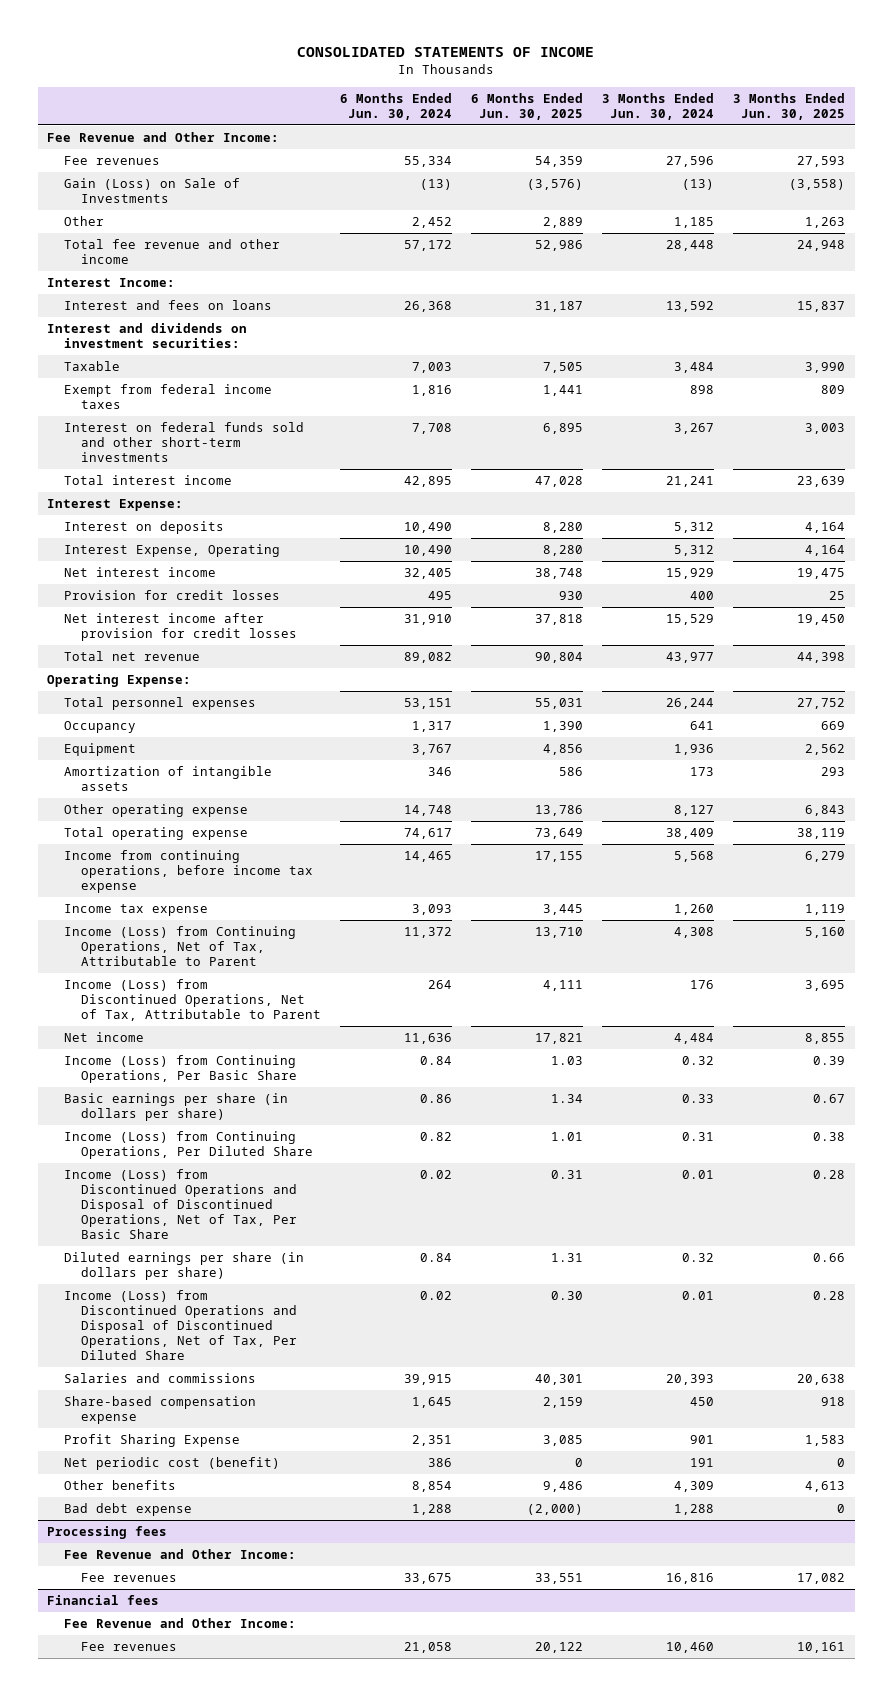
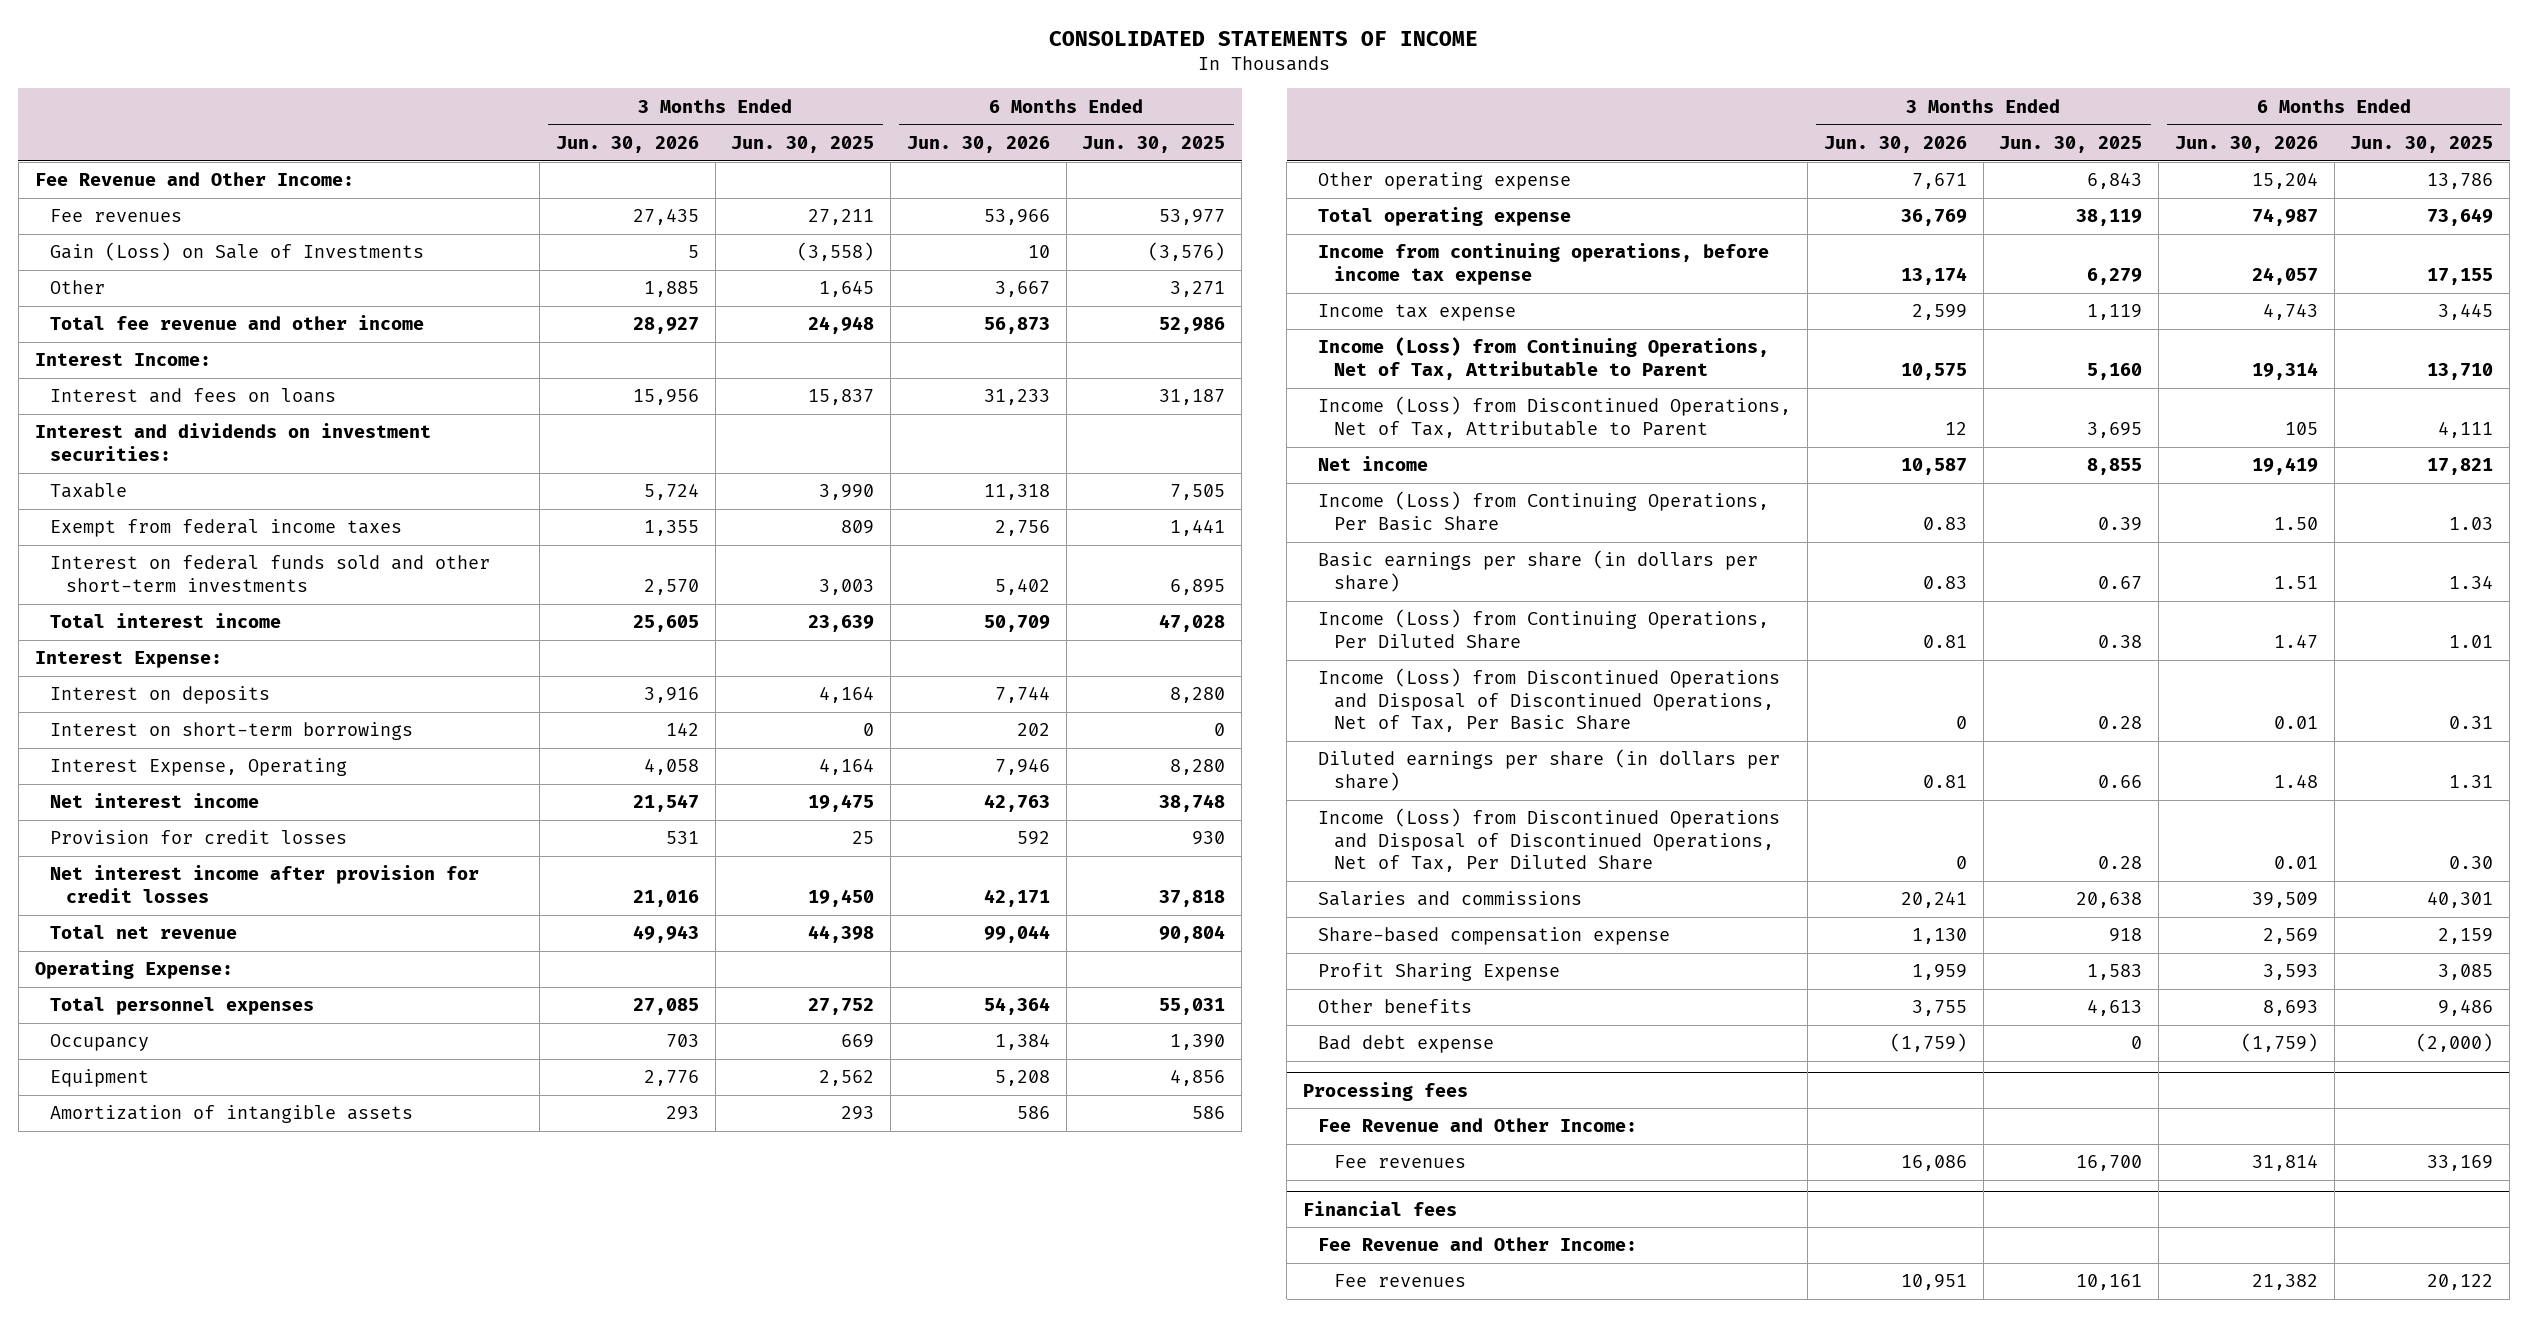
- | 6 Months Ended Jun. 30, 2024 | 6 Months Ended Jun. 30, 2025 | 3 Months Ended Jun. 30, 2024 | 3 Months Ended Jun. 30, 2025
+ | 3 Months Ended Jun. 30, 2026 | 3 Months Ended Jun. 30, 2025 | 6 Months Ended Jun. 30, 2026 | 6 Months Ended Jun. 30, 2025
- Fee revenues | 55,334 | 54,359 | 27,596 | 27,593
+ Fee revenues | 27,435 | 27,211 | 53,966 | 53,977
- Other | 2,452 | 2,889 | 1,185 | 1,263
+ Other | 1,885 | 1,645 | 3,667 | 3,271
+ Interest on short-term borrowings | 142 | 0 | 202 | 0
- Net periodic cost (benefit) | 386 | 0 | 191 | 0
@ Processing fees
- Fee revenues | 33,675 | 33,551 | 16,816 | 17,082
+ Fee revenues | 16,086 | 16,700 | 31,814 | 33,169

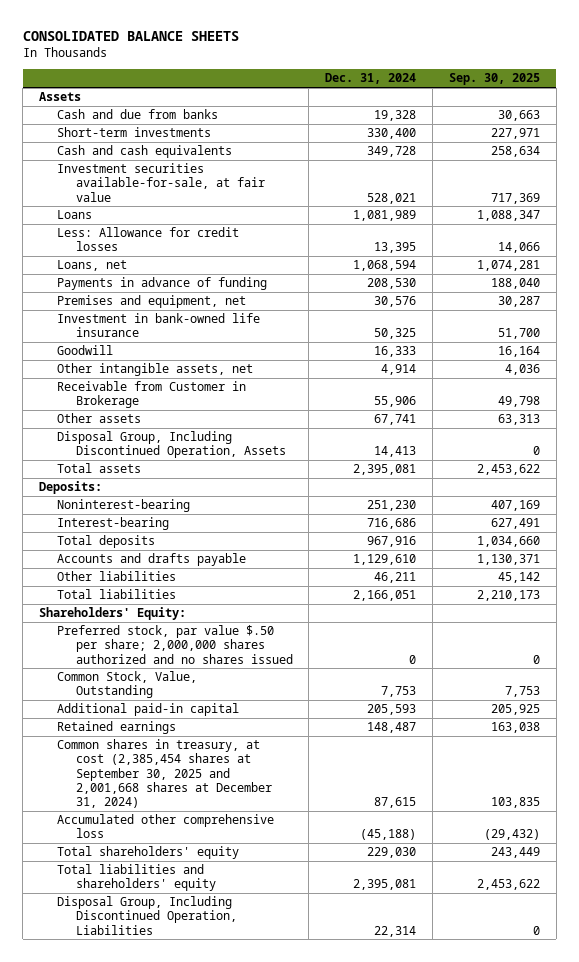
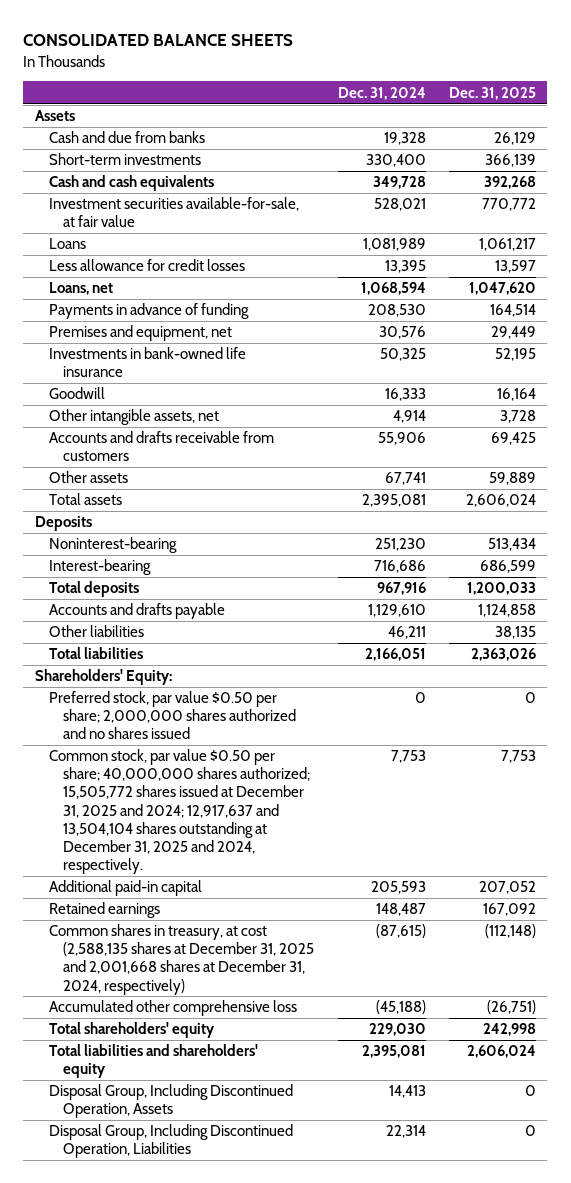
- | Dec. 31, 2024 | Sep. 30, 2025
+ | Dec. 31, 2024 | Dec. 31, 2025
- Less: Allowance for credit losses | 13,395 | 14,066
+ Less allowance for credit losses | 13,395 | 13,597
- Investment in bank-owned life insurance | 50,325 | 51,700
+ Investments in bank-owned life insurance | 50,325 | 52,195
- Receivable from Customer in Brokerage | 55,906 | 49,798
+ Accounts and drafts receivable from customers | 55,906 | 69,425
- Deposits:
+ Deposits
- Preferred stock, par value $.50 per share; 2,000,000 shares authorized and no shares issued | 0 | 0
- Common Stock, Value, Outstanding | 7,753 | 7,753
+ Preferred stock, par value $0.50 per share; 2,000,000 shares authorized and no shares issued | 0 | 0
+ Common stock, par value $0.50 per share; 40,000,000 shares authorized; 15,505,772 shares issued at December 31, 2025 and 2024; 12,917,637 and 13,504,104 shares outstanding at December 31, 2025 and 2024, respectively. | 7,753 | 7,753
- Common shares in treasury, at cost (2,385,454 shares at September 30, 2025 and 2,001,668 shares at December 31, 2024) | 87,615 | 103,835
+ Common shares in treasury, at cost (2,588,135 shares at December 31, 2025 and 2,001,668 shares at December 31, 2024, respectively) | (87,615) | (112,148)
moved down: Disposal Group, Including Discontinued Operation, Assets | 14,413 | 0

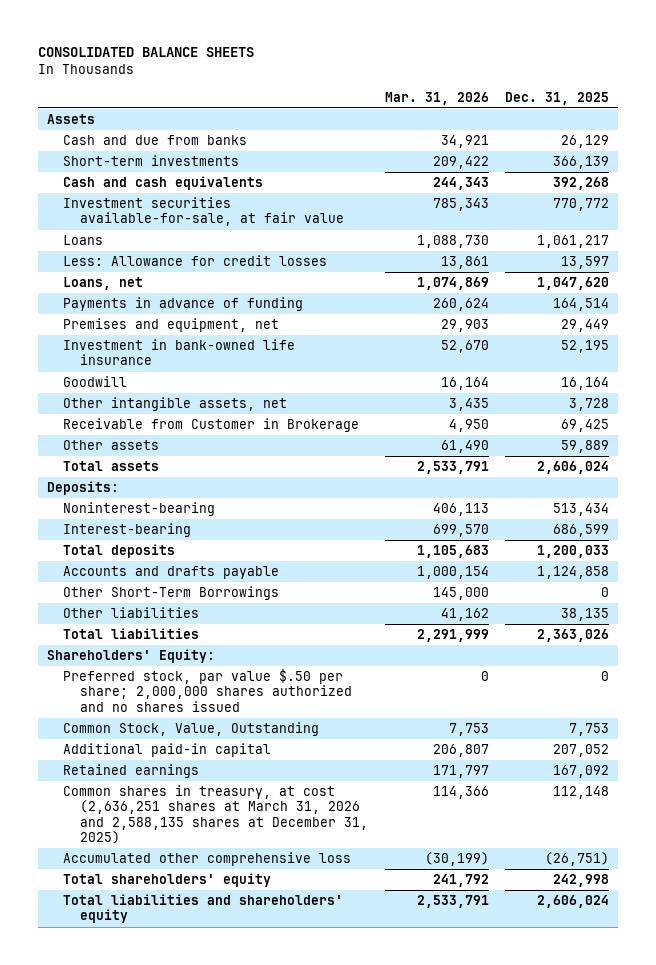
- | Dec. 31, 2024 | Dec. 31, 2025
+ | Mar. 31, 2026 | Dec. 31, 2025
- Less allowance for credit losses | 13,395 | 13,597
+ Less: Allowance for credit losses | 13,861 | 13,597
- Investments in bank-owned life insurance | 50,325 | 52,195
+ Investment in bank-owned life insurance | 52,670 | 52,195
- Accounts and drafts receivable from customers | 55,906 | 69,425
+ Receivable from Customer in Brokerage | 4,950 | 69,425
- Deposits
+ Deposits:
+ Other Short-Term Borrowings | 145,000 | 0
- Preferred stock, par value $0.50 per share; 2,000,000 shares authorized and no shares issued | 0 | 0
- Common stock, par value $0.50 per share; 40,000,000 shares authorized; 15,505,772 shares issued at December 31, 2025 and 2024; 12,917,637 and 13,504,104 shares outstanding at December 31, 2025 and 2024, respectively. | 7,753 | 7,753
+ Preferred stock, par value $.50 per share; 2,000,000 shares authorized and no shares issued | 0 | 0
+ Common Stock, Value, Outstanding | 7,753 | 7,753
- Common shares in treasury, at cost (2,588,135 shares at December 31, 2025 and 2,001,668 shares at December 31, 2024, respectively) | (87,615) | (112,148)
+ Common shares in treasury, at cost (2,636,251 shares at March 31, 2026 and 2,588,135 shares at December 31, 2025) | 114,366 | 112,148
- Disposal Group, Including Discontinued Operation, Assets | 14,413 | 0
- Disposal Group, Including Discontinued Operation, Liabilities | 22,314 | 0

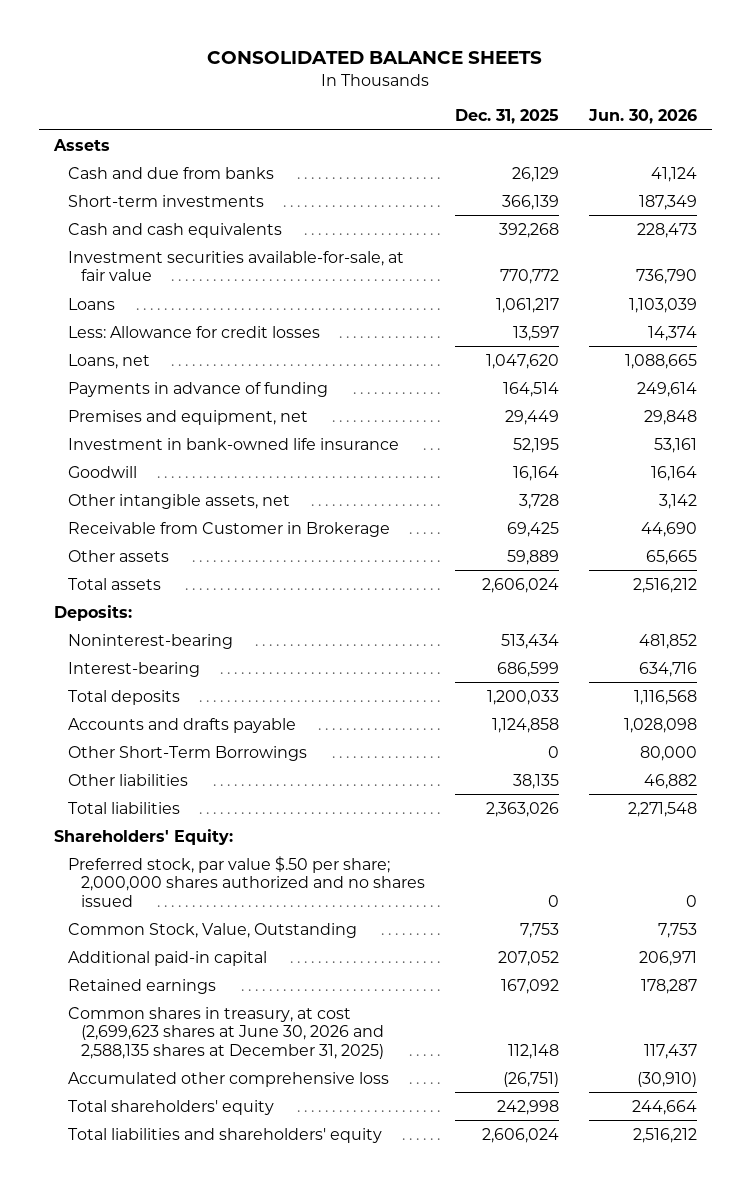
- | Mar. 31, 2026 | Dec. 31, 2025
+ | Dec. 31, 2025 | Jun. 30, 2026
- Common shares in treasury, at cost (2,636,251 shares at March 31, 2026 and 2,588,135 shares at December 31, 2025) | 114,366 | 112,148
+ Common shares in treasury, at cost (2,699,623 shares at June 30, 2026 and 2,588,135 shares at December 31, 2025) | 112,148 | 117,437

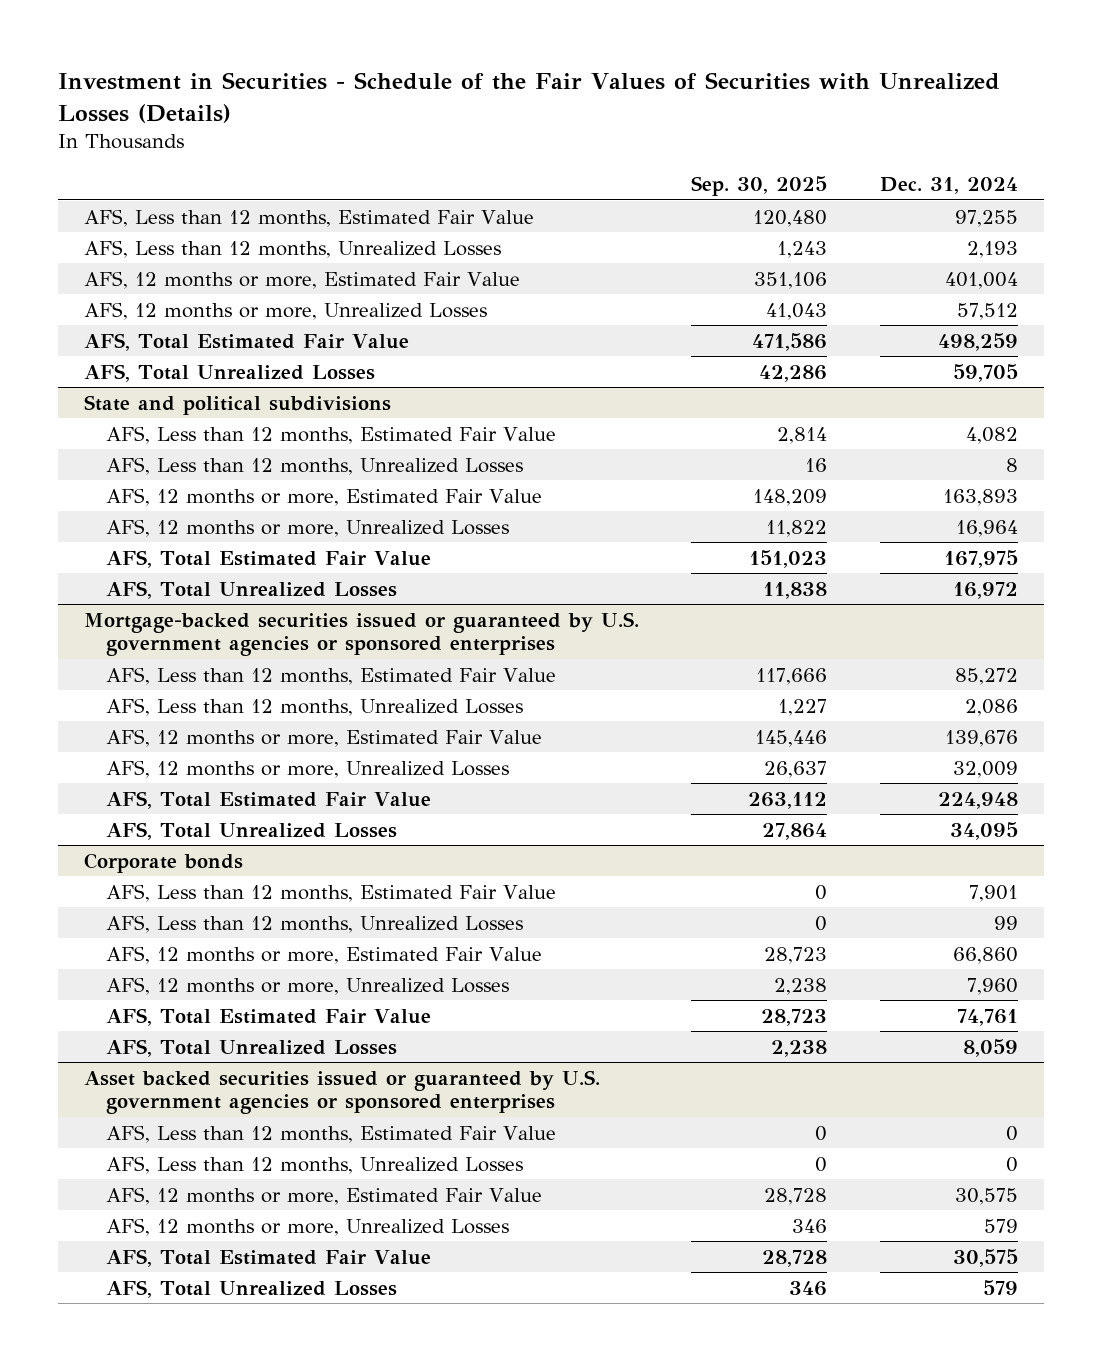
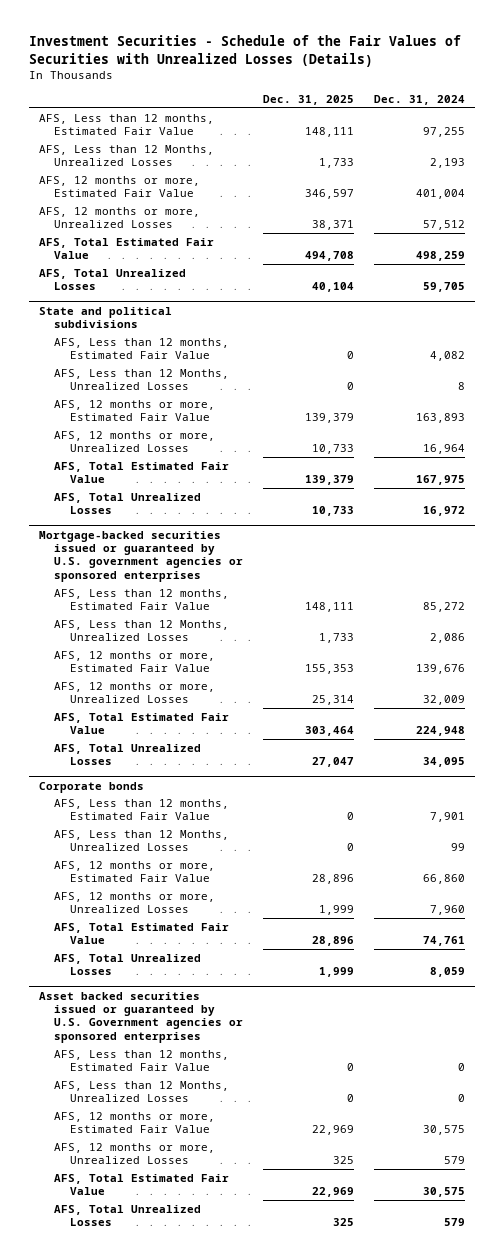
- Investment in Securities - Schedule of the Fair Values of Securities with Unrealized Losses (Details)
+ Investment Securities - Schedule of the Fair Values of Securities with Unrealized Losses (Details)
- | Sep. 30, 2025 | Dec. 31, 2024
+ | Dec. 31, 2025 | Dec. 31, 2024
- AFS, Less than 12 months, Unrealized Losses | 1,243 | 2,193
+ AFS, Less than 12 Months, Unrealized Losses | 1,733 | 2,193
@ State and political subdivisions
- AFS, Less than 12 months, Unrealized Losses | 16 | 8
+ AFS, Less than 12 Months, Unrealized Losses | 0 | 8
@ Mortgage-backed securities issued or guaranteed by U.S. government agencies or sponsored enterprises
- AFS, Less than 12 months, Unrealized Losses | 1,227 | 2,086
+ AFS, Less than 12 Months, Unrealized Losses | 1,733 | 2,086
@ Corporate bonds
- AFS, Less than 12 months, Unrealized Losses | 0 | 99
+ AFS, Less than 12 Months, Unrealized Losses | 0 | 99
- Asset backed securities issued or guaranteed by U.S. government agencies or sponsored enterprises
+ Asset backed securities issued or guaranteed by U.S. Government agencies or sponsored enterprises
- AFS, Less than 12 months, Unrealized Losses | 0 | 0
+ AFS, Less than 12 Months, Unrealized Losses | 0 | 0

